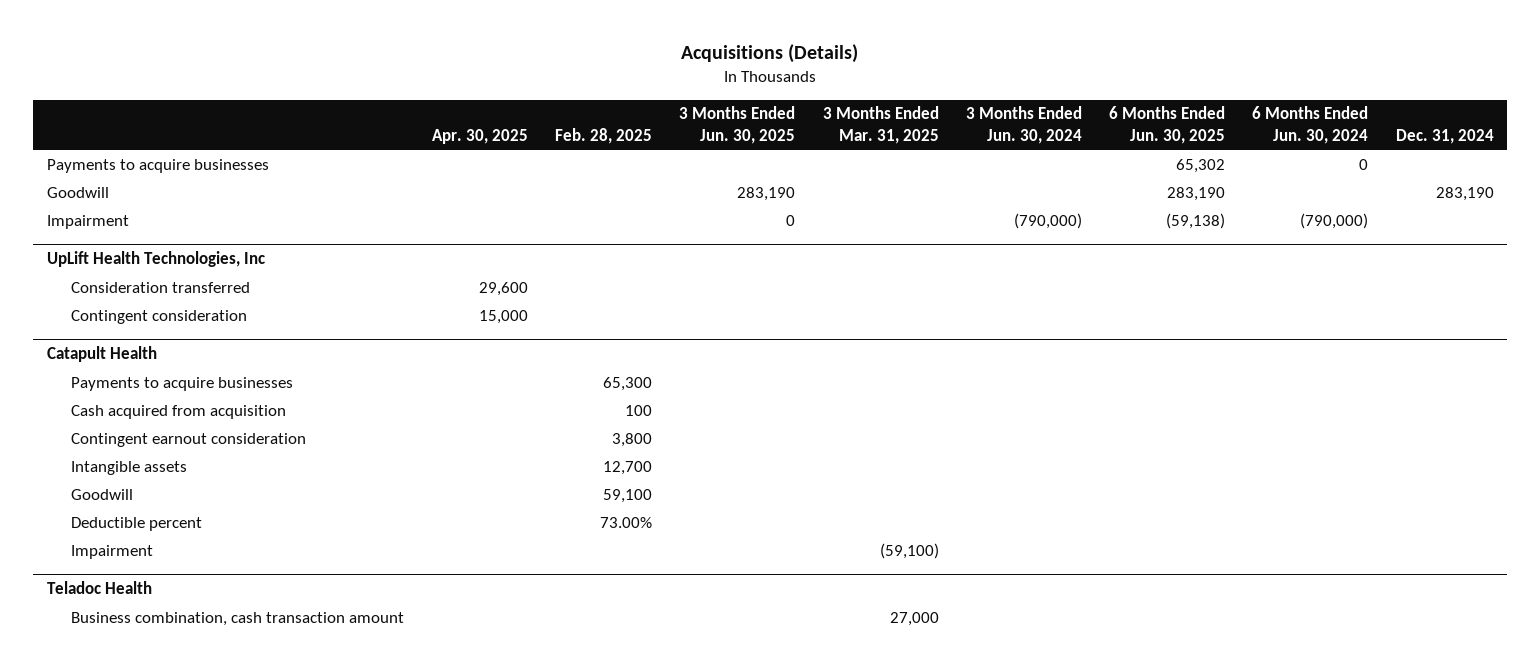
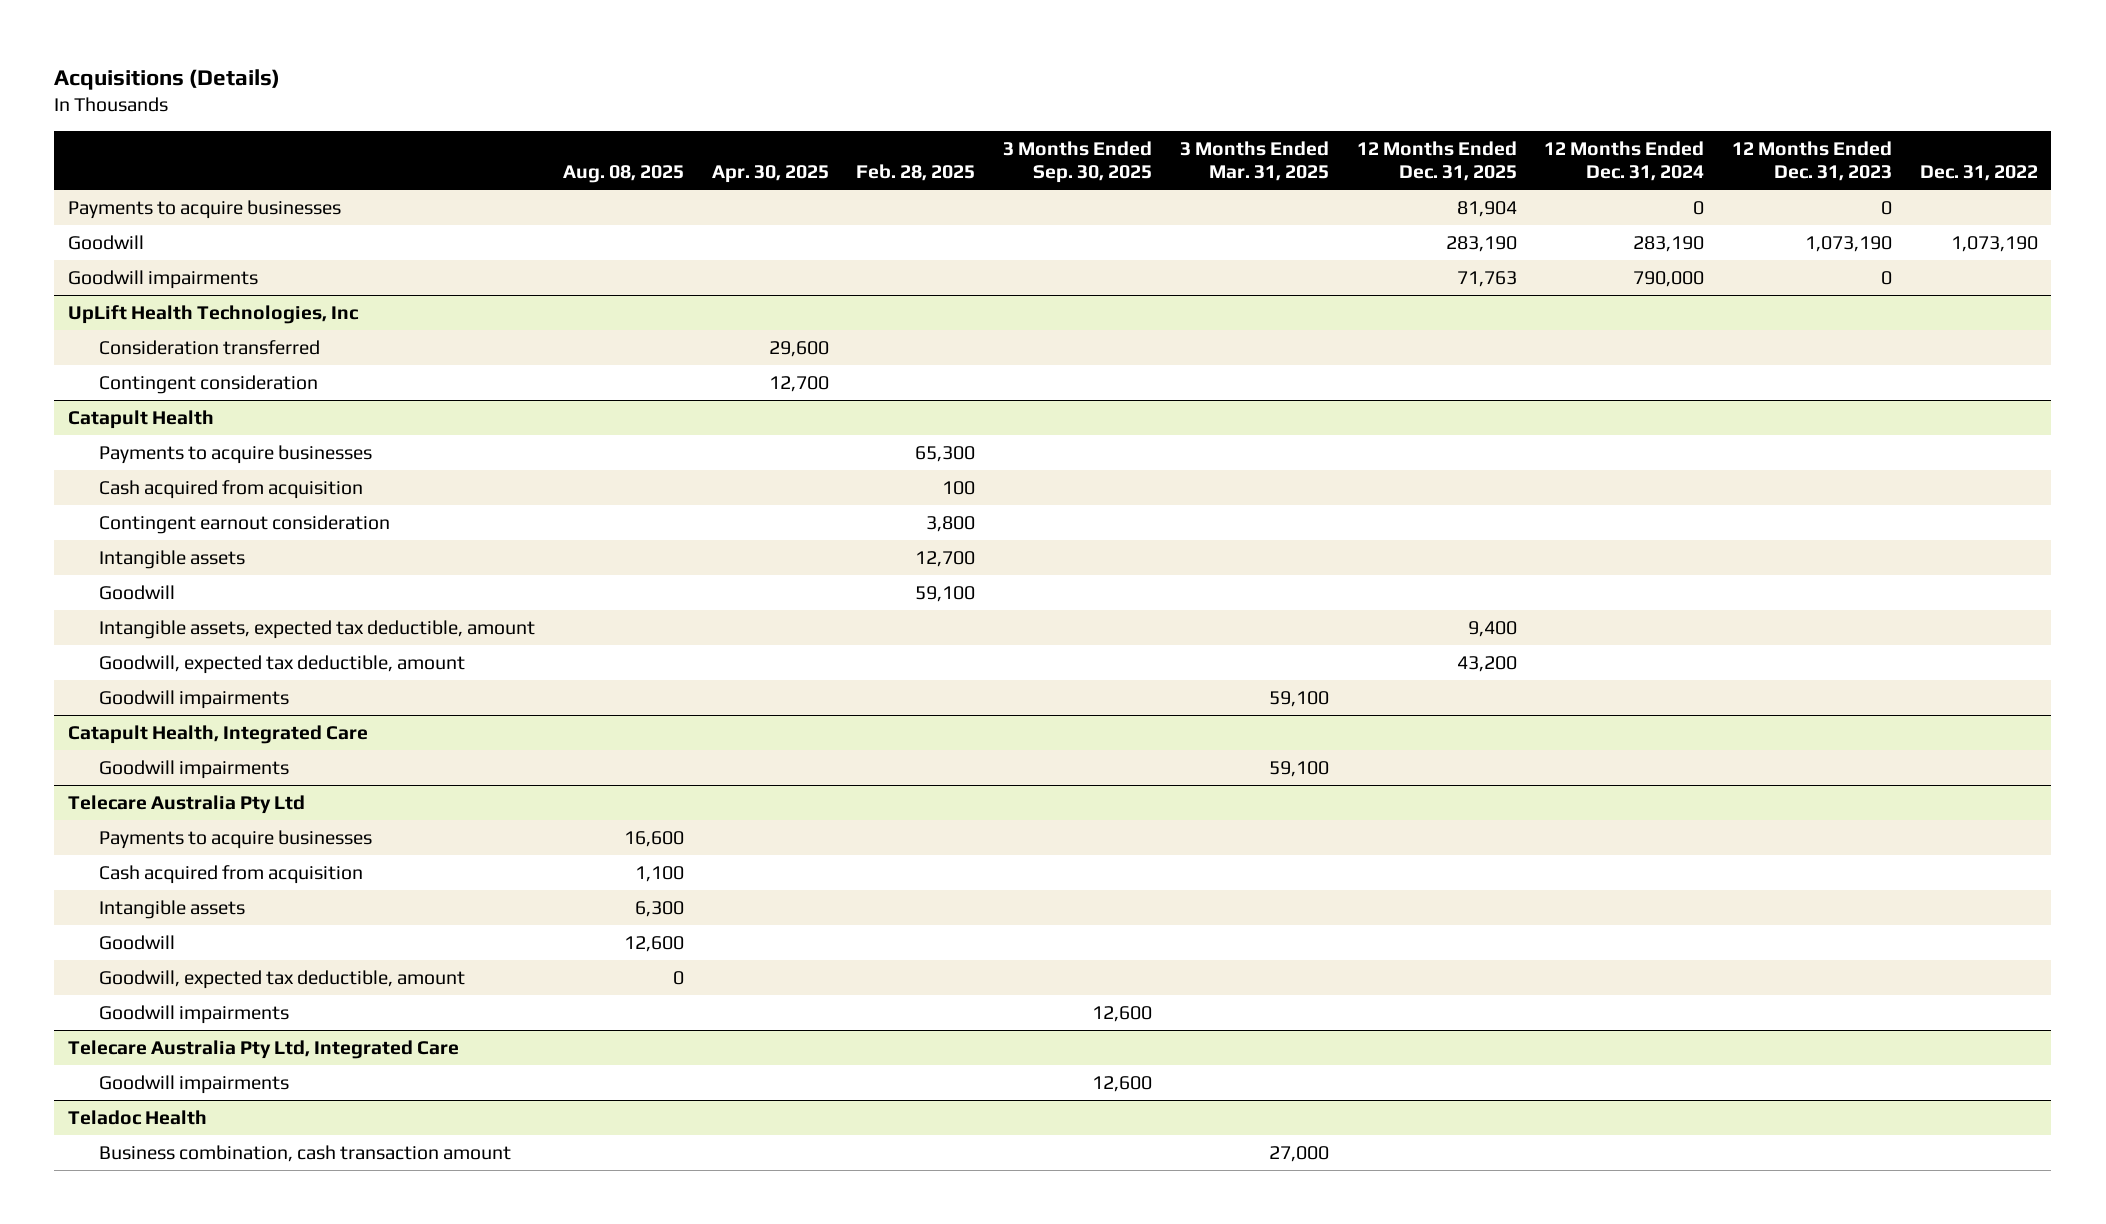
- | Apr. 30, 2025 | Feb. 28, 2025 | 3 Months Ended Jun. 30, 2025 | 3 Months Ended Mar. 31, 2025 | 3 Months Ended Jun. 30, 2024 | 6 Months Ended Jun. 30, 2025 | 6 Months Ended Jun. 30, 2024 | Dec. 31, 2024
+ | Aug. 08, 2025 | Apr. 30, 2025 | Feb. 28, 2025 | 3 Months Ended Sep. 30, 2025 | 3 Months Ended Mar. 31, 2025 | 12 Months Ended Dec. 31, 2025 | 12 Months Ended Dec. 31, 2024 | 12 Months Ended Dec. 31, 2023 | Dec. 31, 2022
- Impairment | | | 0 | | (790,000) | (59,138) | (790,000) |
+ Goodwill impairments | | | | | | 71,763 | 790,000 | 0 |
@ UpLift Health Technologies, Inc
- Contingent consideration | 15,000 | | | | | | |
+ Contingent consideration | | 12,700 | | | | | | |
@ Catapult Health
- Deductible percent | | 73.00% | | | | | |
- Impairment | | | | (59,100) | | | |
+ Intangible assets, expected tax deductible, amount | | | | | | 9,400 | | |
+ Goodwill, expected tax deductible, amount | | | | | | 43,200 | | |
+ Goodwill impairments | | | | | 59,100 | | | |
+ Catapult Health, Integrated Care
+ Goodwill impairments | | | | | 59,100 | | | |
+ Telecare Australia Pty Ltd
+ Payments to acquire businesses | 16,600 | | | | | | | |
+ Cash acquired from acquisition | 1,100 | | | | | | | |
+ Intangible assets | 6,300 | | | | | | | |
+ Goodwill | 12,600 | | | | | | | |
+ Goodwill, expected tax deductible, amount | 0 | | | | | | | |
+ Goodwill impairments | | | | 12,600 | | | | |
+ Telecare Australia Pty Ltd, Integrated Care
+ Goodwill impairments | | | | 12,600 | | | | |

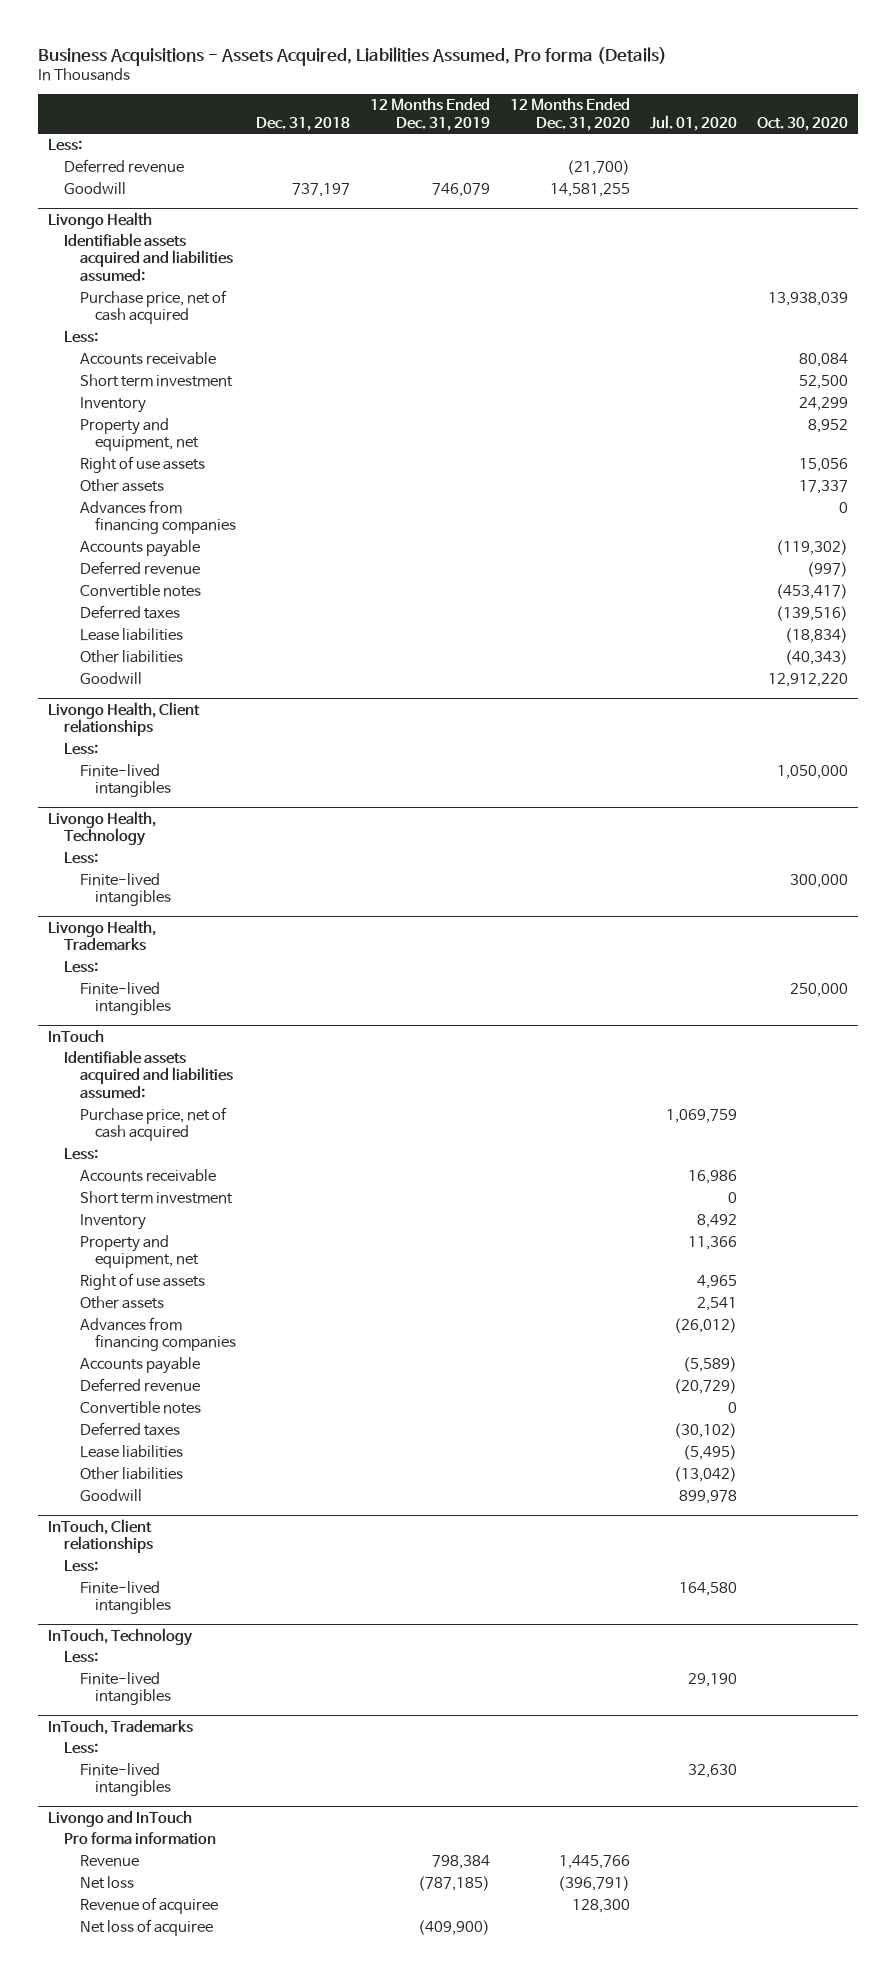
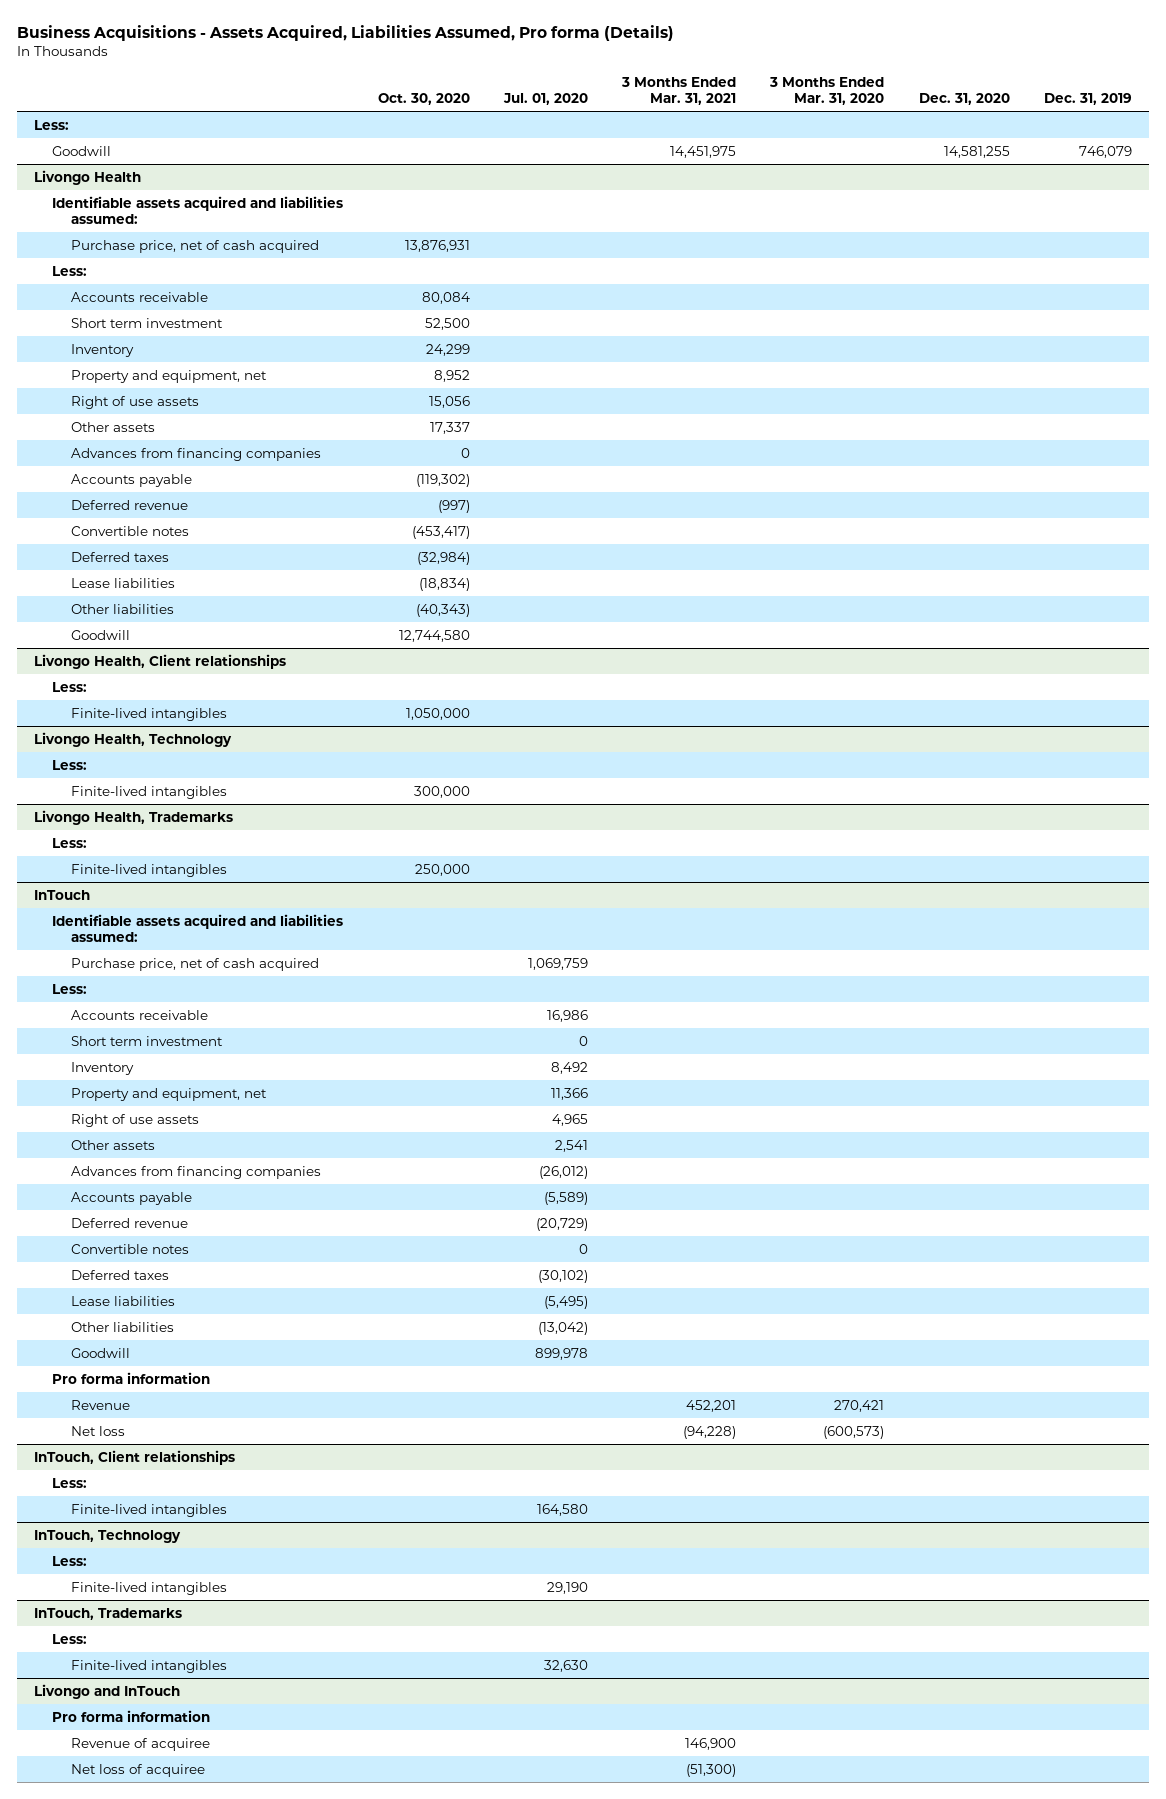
- | Dec. 31, 2018 | 12 Months Ended Dec. 31, 2019 | 12 Months Ended Dec. 31, 2020 | Jul. 01, 2020 | Oct. 30, 2020
+ | Oct. 30, 2020 | Jul. 01, 2020 | 3 Months Ended Mar. 31, 2021 | 3 Months Ended Mar. 31, 2020 | Dec. 31, 2020 | Dec. 31, 2019
- Deferred revenue | | | (21,700) | |
@ Livongo Health
- Purchase price, net of cash acquired | | | | | 13,938,039
+ Purchase price, net of cash acquired | 13,876,931 | | | | |
- Deferred taxes | | | | | (139,516)
+ Deferred taxes | (32,984) | | | | |
- Goodwill | | | | | 12,912,220
+ Goodwill | 12,744,580 | | | | |
@ InTouch
+ Pro forma information
+ Revenue | | | 452,201 | 270,421 | |
+ Net loss | | | (94,228) | (600,573) | |
@ Livongo and InTouch
- Revenue | | 798,384 | 1,445,766 | |
- Net loss | | (787,185) | (396,791) | |

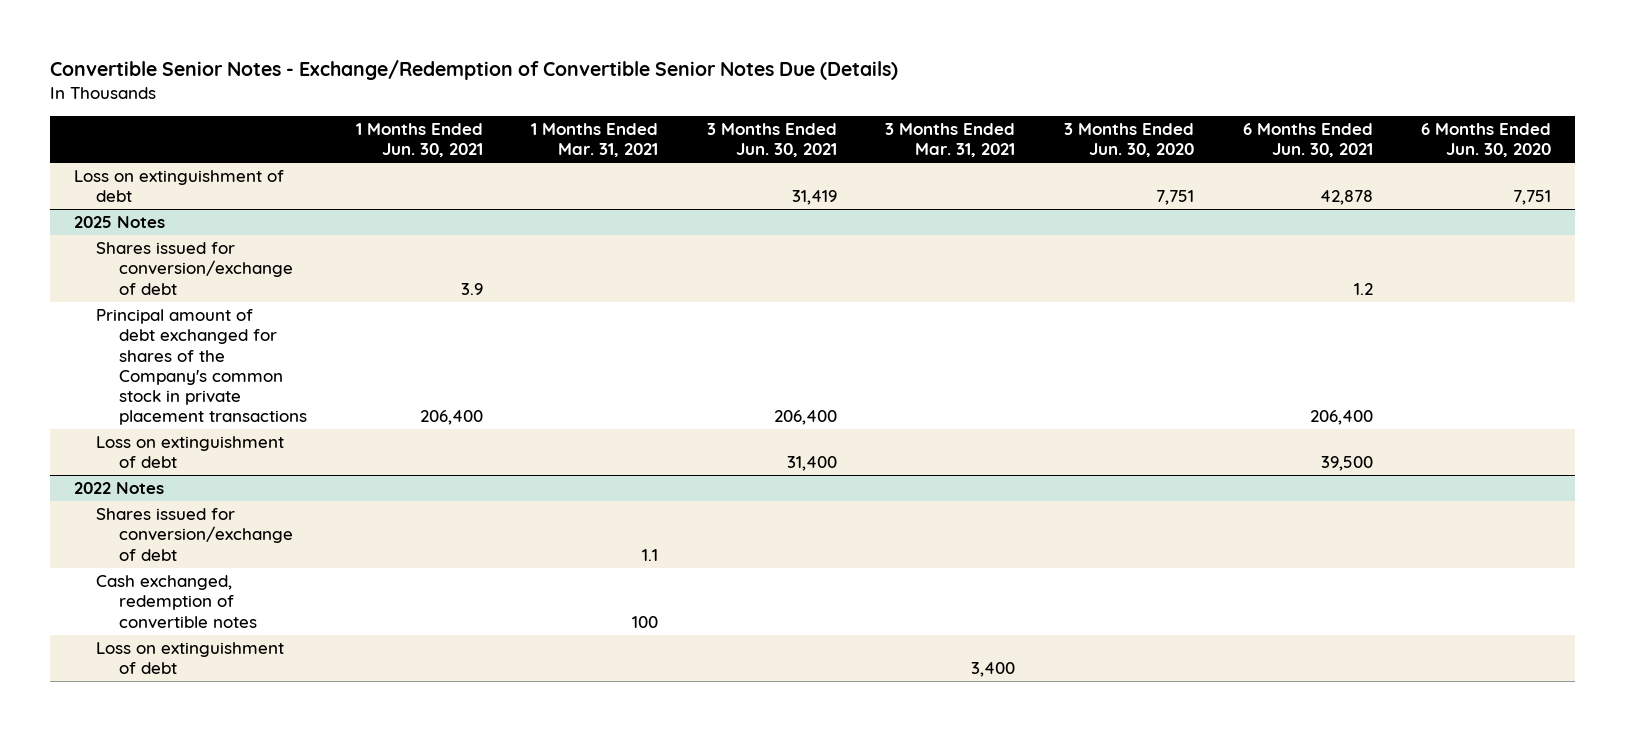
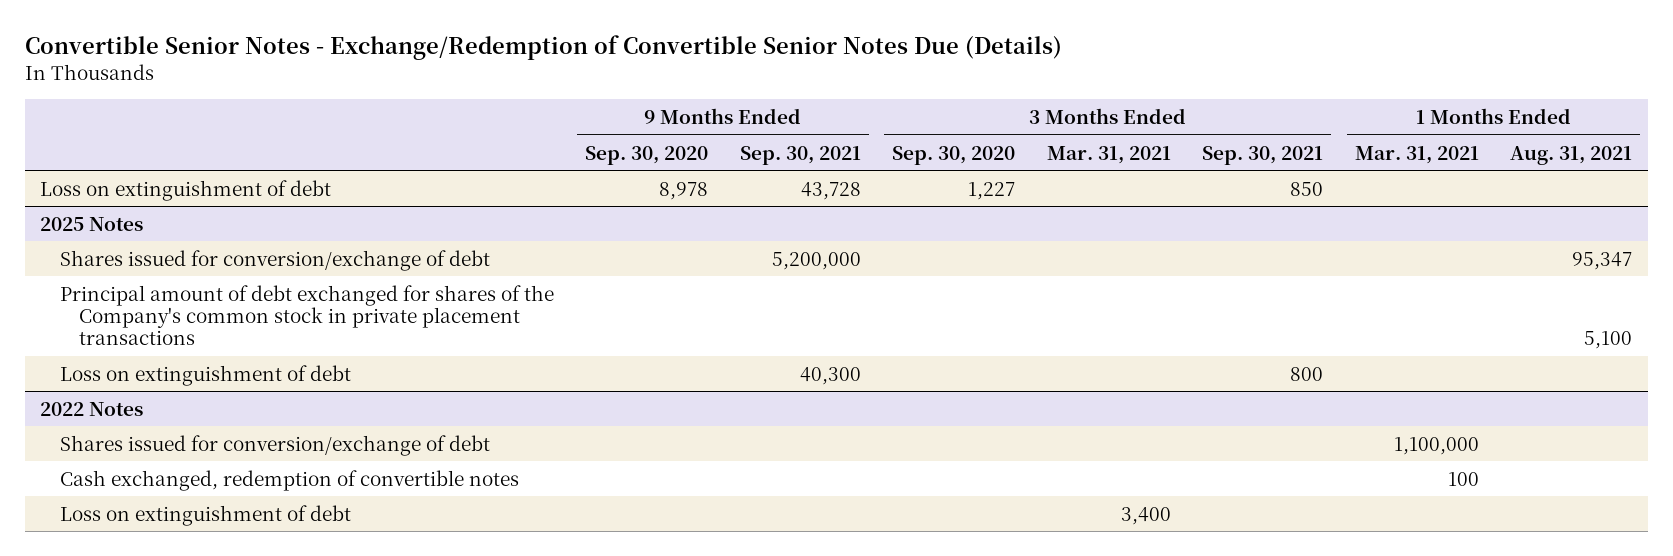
- | 1 Months Ended Jun. 30, 2021 | 1 Months Ended Mar. 31, 2021 | 3 Months Ended Jun. 30, 2021 | 3 Months Ended Mar. 31, 2021 | 3 Months Ended Jun. 30, 2020 | 6 Months Ended Jun. 30, 2021 | 6 Months Ended Jun. 30, 2020
+ | 9 Months Ended Sep. 30, 2020 | 9 Months Ended Sep. 30, 2021 | 3 Months Ended Sep. 30, 2020 | 3 Months Ended Mar. 31, 2021 | 3 Months Ended Sep. 30, 2021 | 1 Months Ended Mar. 31, 2021 | 1 Months Ended Aug. 31, 2021
@ 2022 Notes
- Shares issued for conversion/exchange of debt | | 1.1 | | | | |
+ Shares issued for conversion/exchange of debt | | | | | | 1,100,000 |

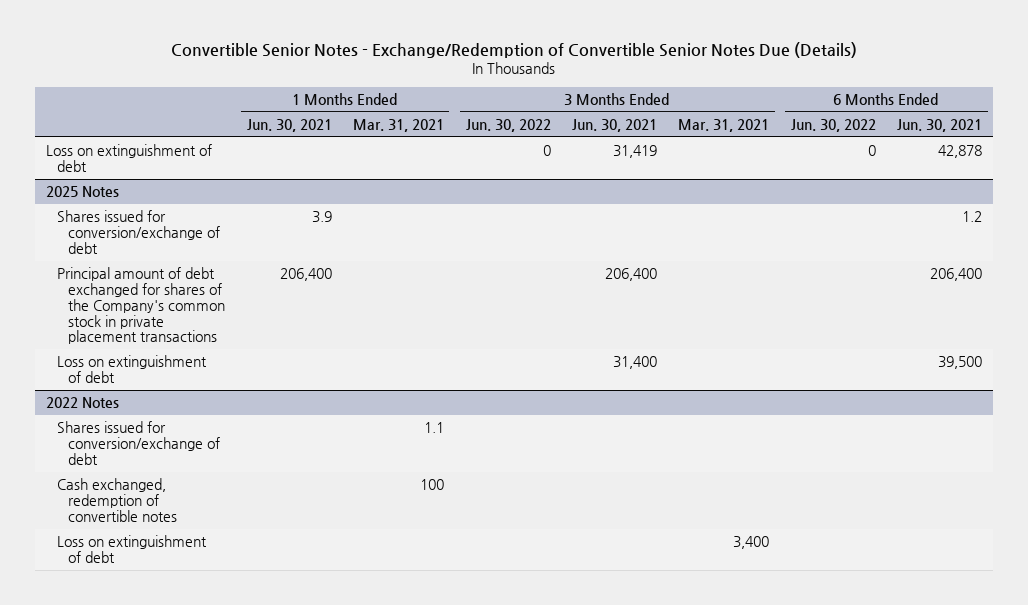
- | 9 Months Ended Sep. 30, 2020 | 9 Months Ended Sep. 30, 2021 | 3 Months Ended Sep. 30, 2020 | 3 Months Ended Mar. 31, 2021 | 3 Months Ended Sep. 30, 2021 | 1 Months Ended Mar. 31, 2021 | 1 Months Ended Aug. 31, 2021
+ | 1 Months Ended Jun. 30, 2021 | 1 Months Ended Mar. 31, 2021 | 3 Months Ended Jun. 30, 2022 | 3 Months Ended Jun. 30, 2021 | 3 Months Ended Mar. 31, 2021 | 6 Months Ended Jun. 30, 2022 | 6 Months Ended Jun. 30, 2021
@ 2022 Notes
- Shares issued for conversion/exchange of debt | | | | | | 1,100,000 |
+ Shares issued for conversion/exchange of debt | | 1.1 | | | | |

